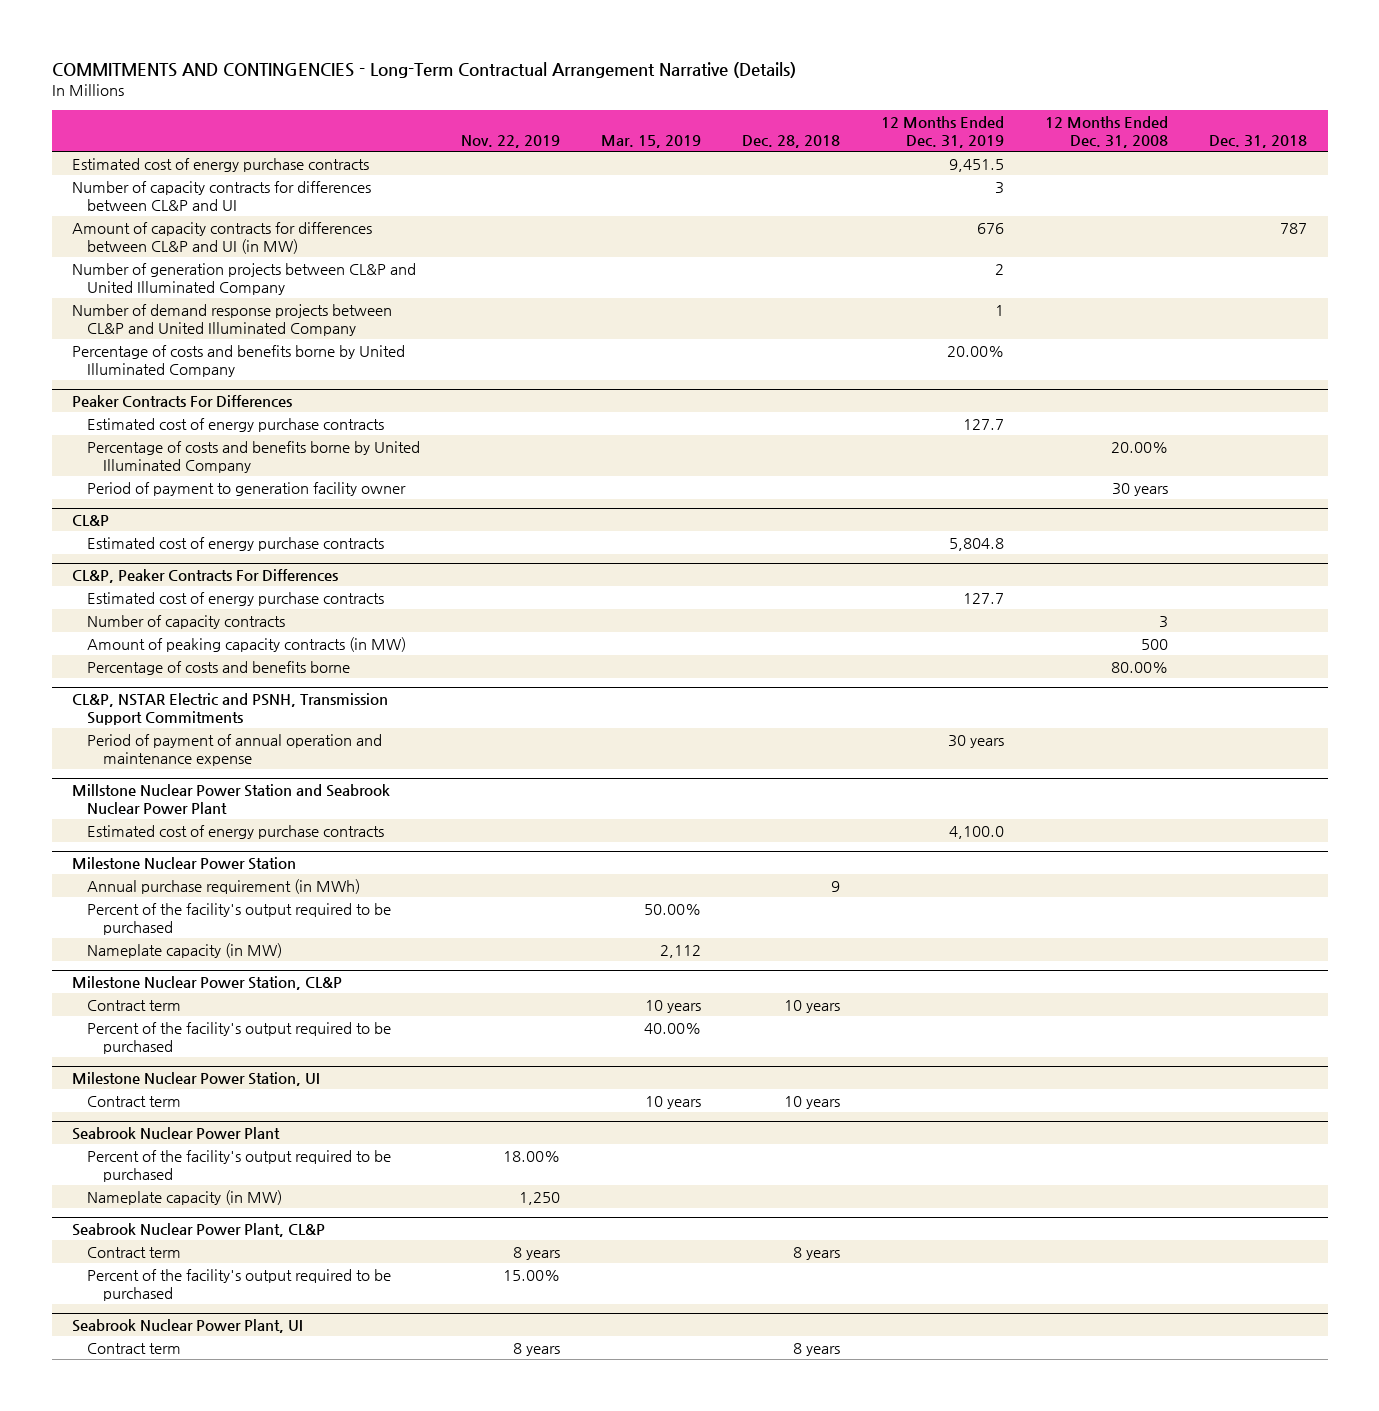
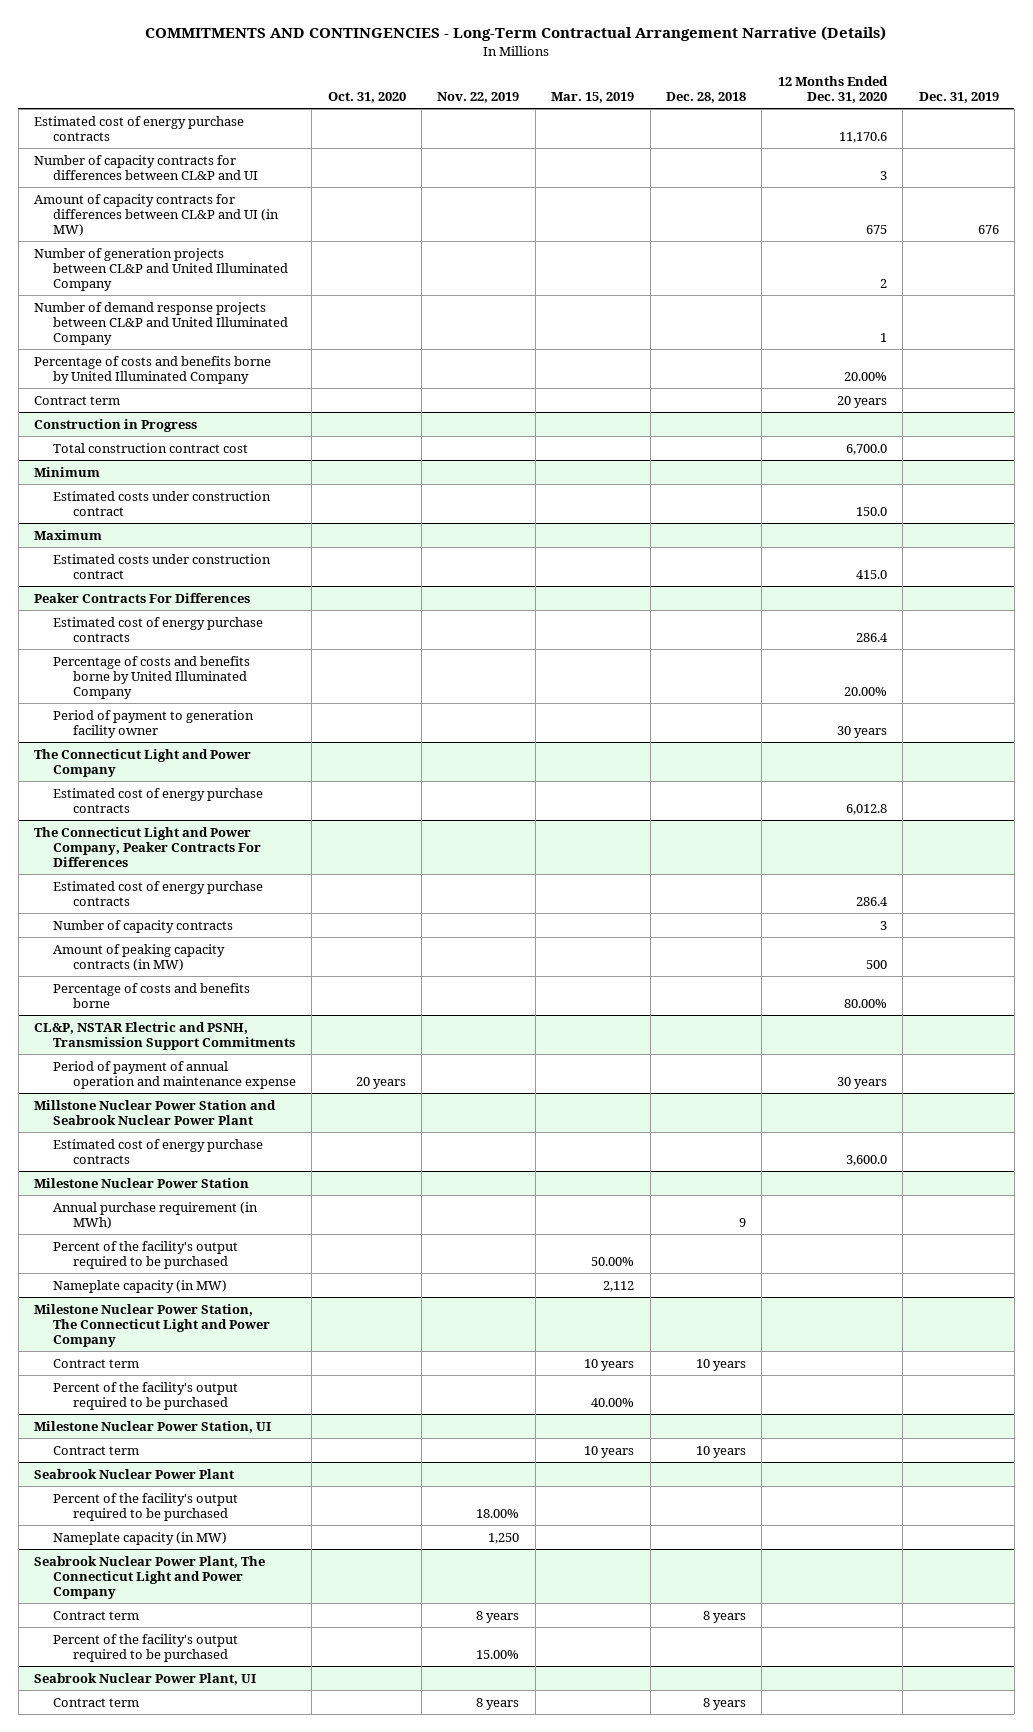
- | Nov. 22, 2019 | Mar. 15, 2019 | Dec. 28, 2018 | 12 Months Ended Dec. 31, 2019 | 12 Months Ended Dec. 31, 2008 | Dec. 31, 2018
+ | Oct. 31, 2020 | Nov. 22, 2019 | Mar. 15, 2019 | Dec. 28, 2018 | 12 Months Ended Dec. 31, 2020 | Dec. 31, 2019
+ Contract term | | | | | 20 years |
+ Construction in Progress
+ Total construction contract cost | | | | | 6,700.0 |
+ Minimum
+ Estimated costs under construction contract | | | | | 150.0 |
+ Maximum
+ Estimated costs under construction contract | | | | | 415.0 |
- CL&P
+ The Connecticut Light and Power Company
- CL&P, Peaker Contracts For Differences
- Estimated cost of energy purchase contracts | | | | 127.7 | |
- Number of capacity contracts | | | | | 3 |
- Amount of peaking capacity contracts (in MW) | | | | | 500 |
- Percentage of costs and benefits borne | | | | | 80.00% |
+ The Connecticut Light and Power Company, Peaker Contracts For Differences
+ Estimated cost of energy purchase contracts | | | | | 286.4 |
+ Number of capacity contracts | | | | | 3 |
+ Amount of peaking capacity contracts (in MW) | | | | | 500 |
+ Percentage of costs and benefits borne | | | | | 80.00% |
- Milestone Nuclear Power Station, CL&P
+ Milestone Nuclear Power Station, The Connecticut Light and Power Company
- Seabrook Nuclear Power Plant, CL&P
+ Seabrook Nuclear Power Plant, The Connecticut Light and Power Company

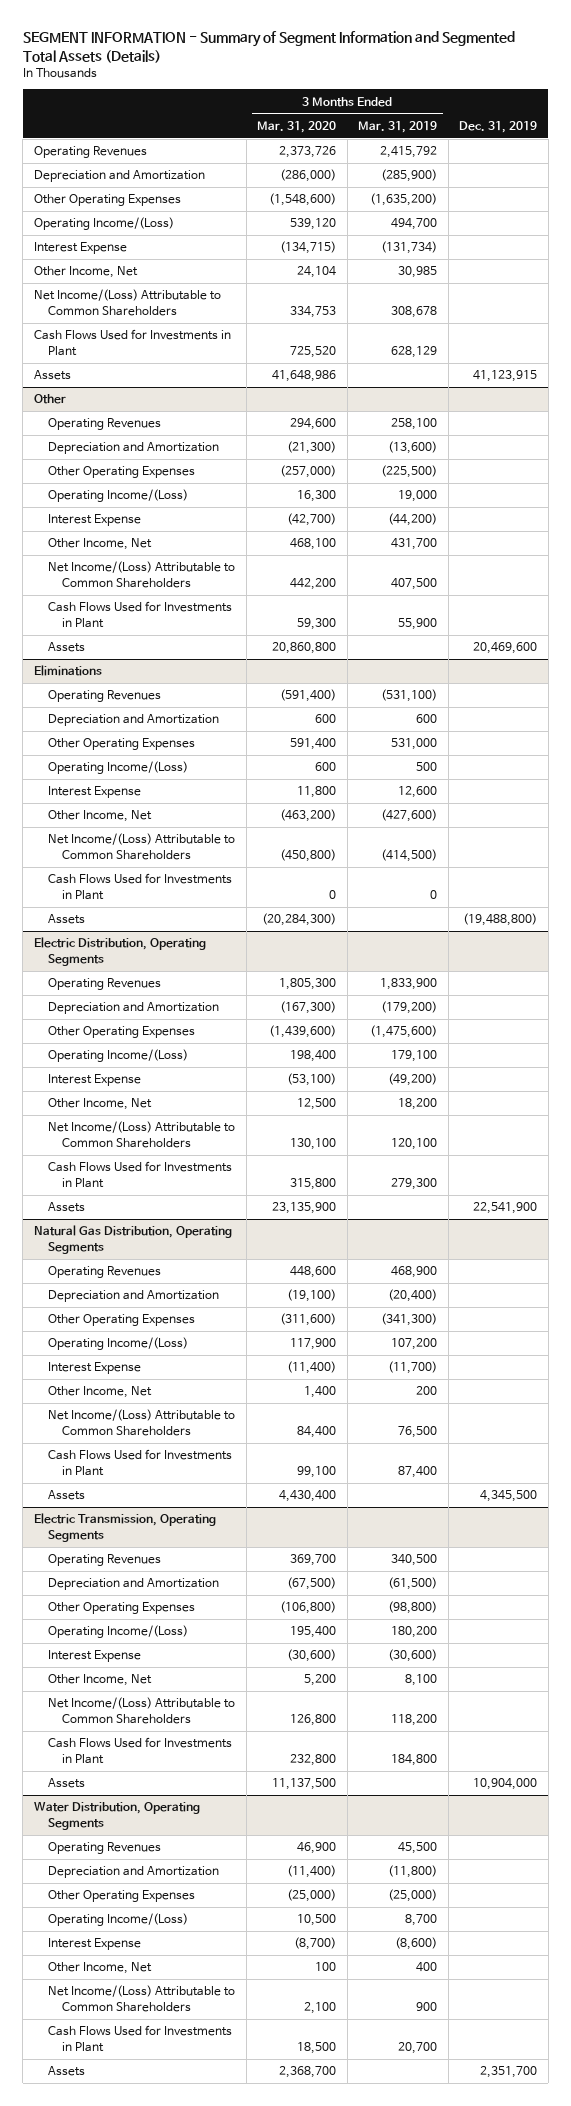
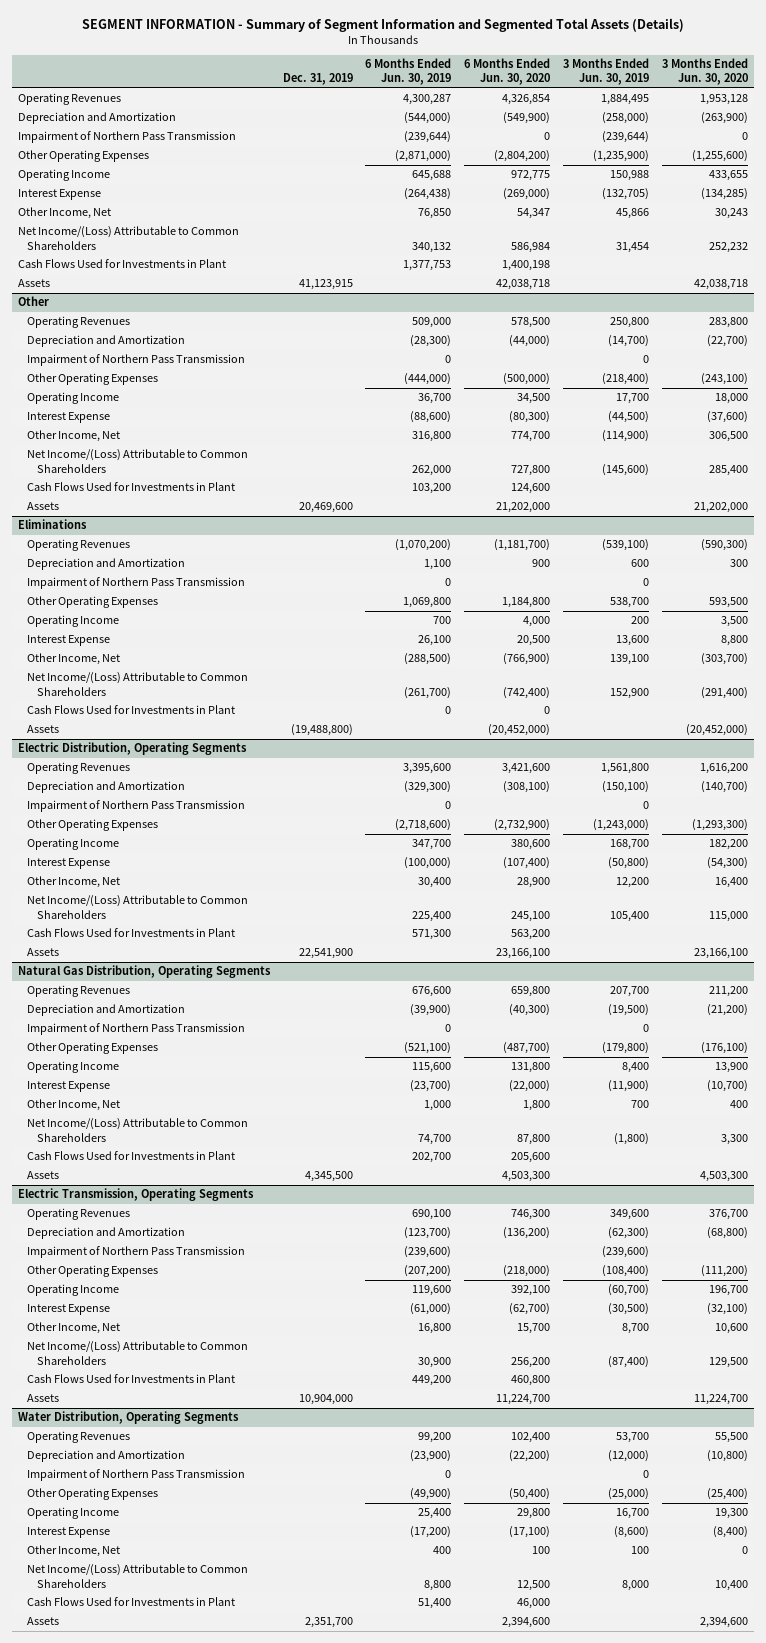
- | 3 Months Ended Mar. 31, 2020 | 3 Months Ended Mar. 31, 2019 | Dec. 31, 2019
+ | Dec. 31, 2019 | 6 Months Ended Jun. 30, 2019 | 6 Months Ended Jun. 30, 2020 | 3 Months Ended Jun. 30, 2019 | 3 Months Ended Jun. 30, 2020
+ Impairment of Northern Pass Transmission | | (239,644) | 0 | (239,644) | 0
- Operating Income/(Loss) | 539,120 | 494,700 |
+ Operating Income | | 645,688 | 972,775 | 150,988 | 433,655
@ Other
+ Impairment of Northern Pass Transmission | | 0 | | 0 |
- Operating Income/(Loss) | 16,300 | 19,000 |
+ Operating Income | | 36,700 | 34,500 | 17,700 | 18,000
@ Eliminations
+ Impairment of Northern Pass Transmission | | 0 | | 0 |
- Operating Income/(Loss) | 600 | 500 |
+ Operating Income | | 700 | 4,000 | 200 | 3,500
@ Electric Distribution, Operating Segments
+ Impairment of Northern Pass Transmission | | 0 | | 0 |
- Operating Income/(Loss) | 198,400 | 179,100 |
+ Operating Income | | 347,700 | 380,600 | 168,700 | 182,200
@ Natural Gas Distribution, Operating Segments
+ Impairment of Northern Pass Transmission | | 0 | | 0 |
- Operating Income/(Loss) | 117,900 | 107,200 |
+ Operating Income | | 115,600 | 131,800 | 8,400 | 13,900
@ Electric Transmission, Operating Segments
+ Impairment of Northern Pass Transmission | | (239,600) | | (239,600) |
- Operating Income/(Loss) | 195,400 | 180,200 |
+ Operating Income | | 119,600 | 392,100 | (60,700) | 196,700
@ Water Distribution, Operating Segments
+ Impairment of Northern Pass Transmission | | 0 | | 0 |
- Operating Income/(Loss) | 10,500 | 8,700 |
+ Operating Income | | 25,400 | 29,800 | 16,700 | 19,300

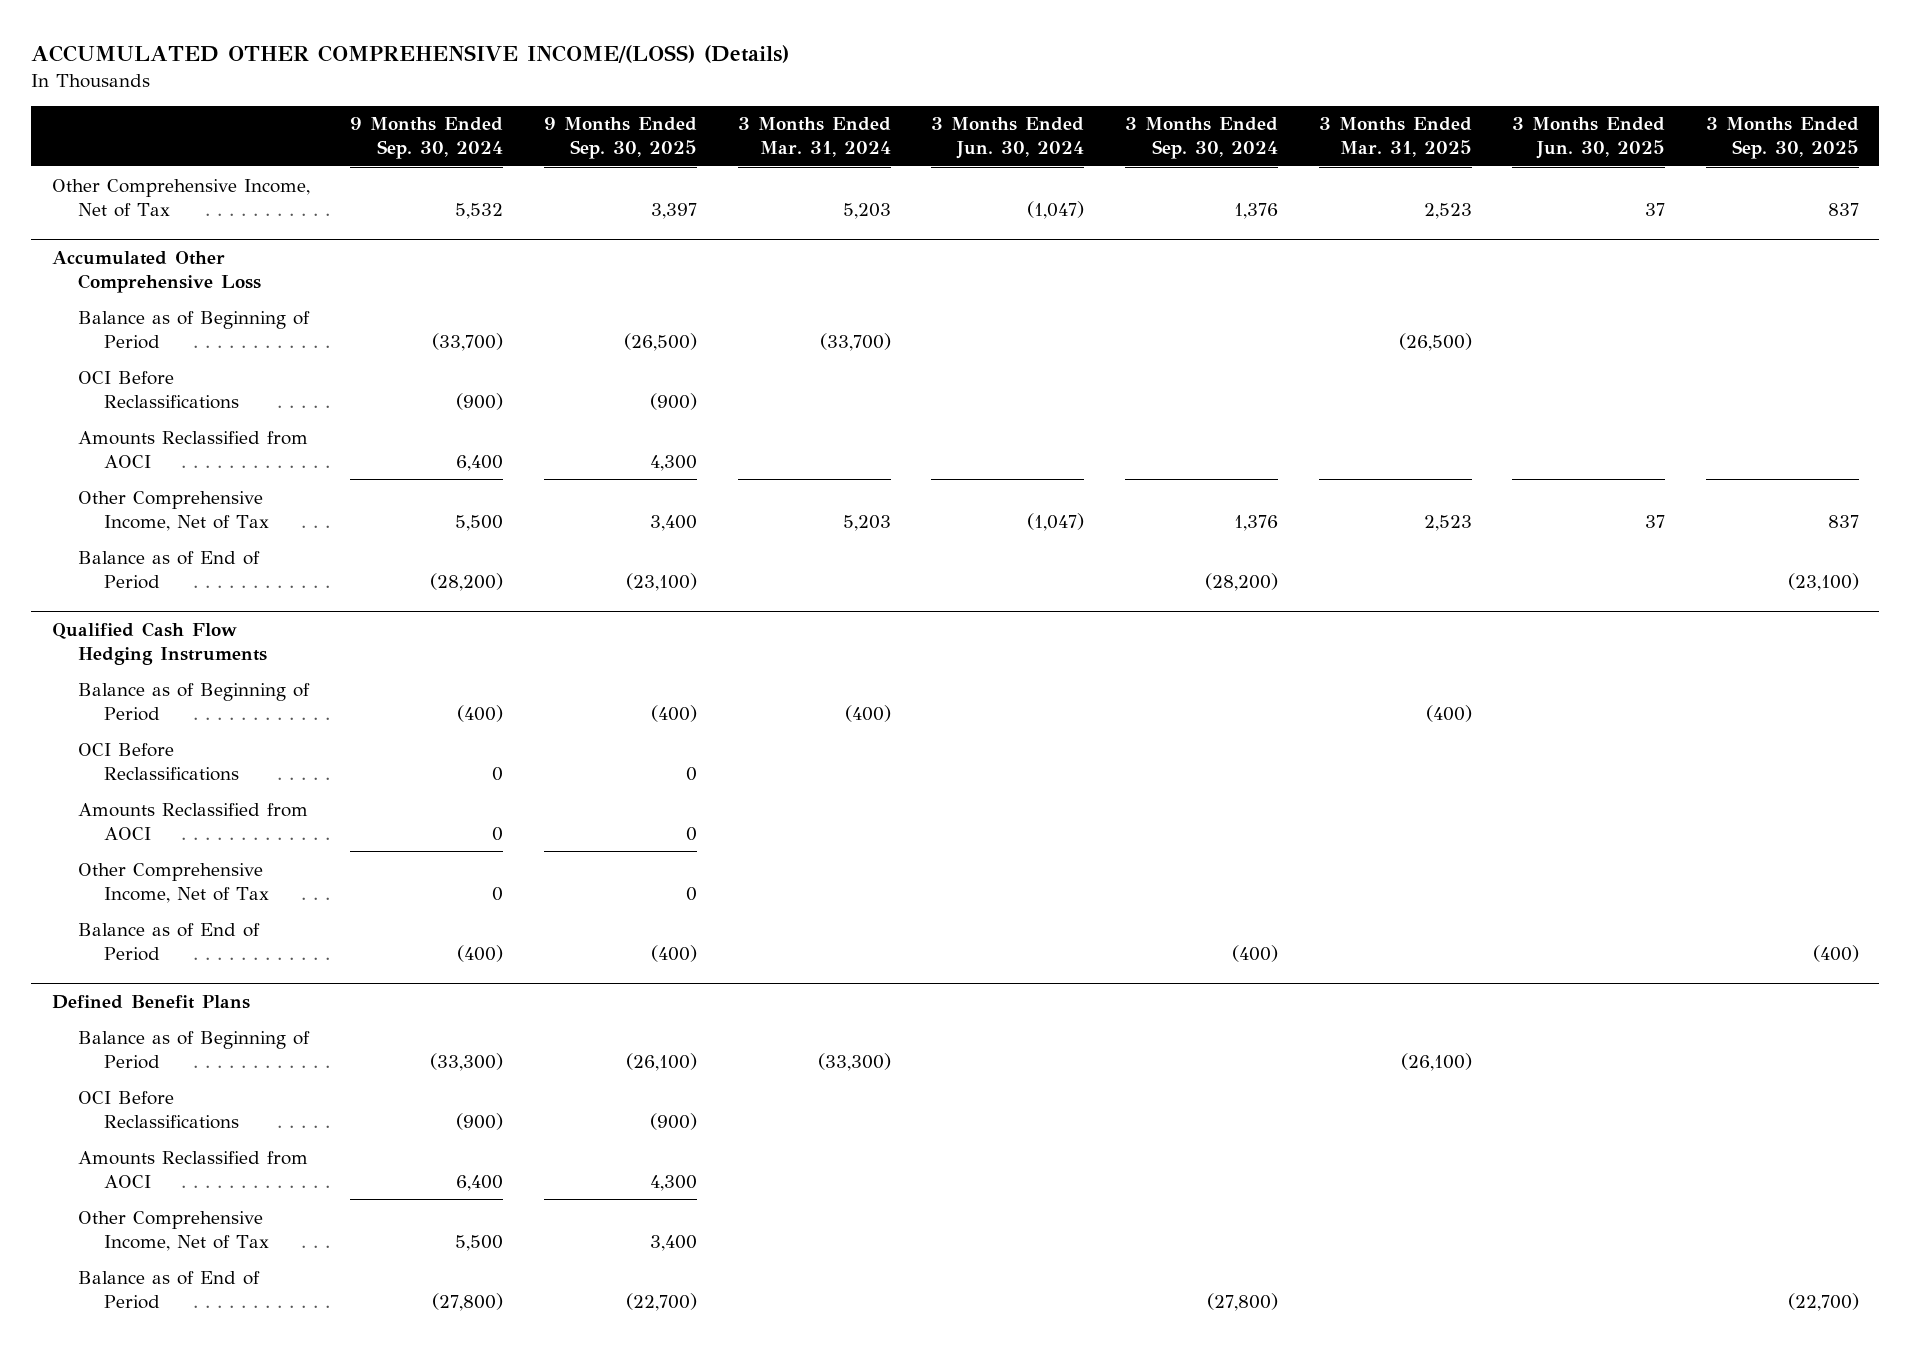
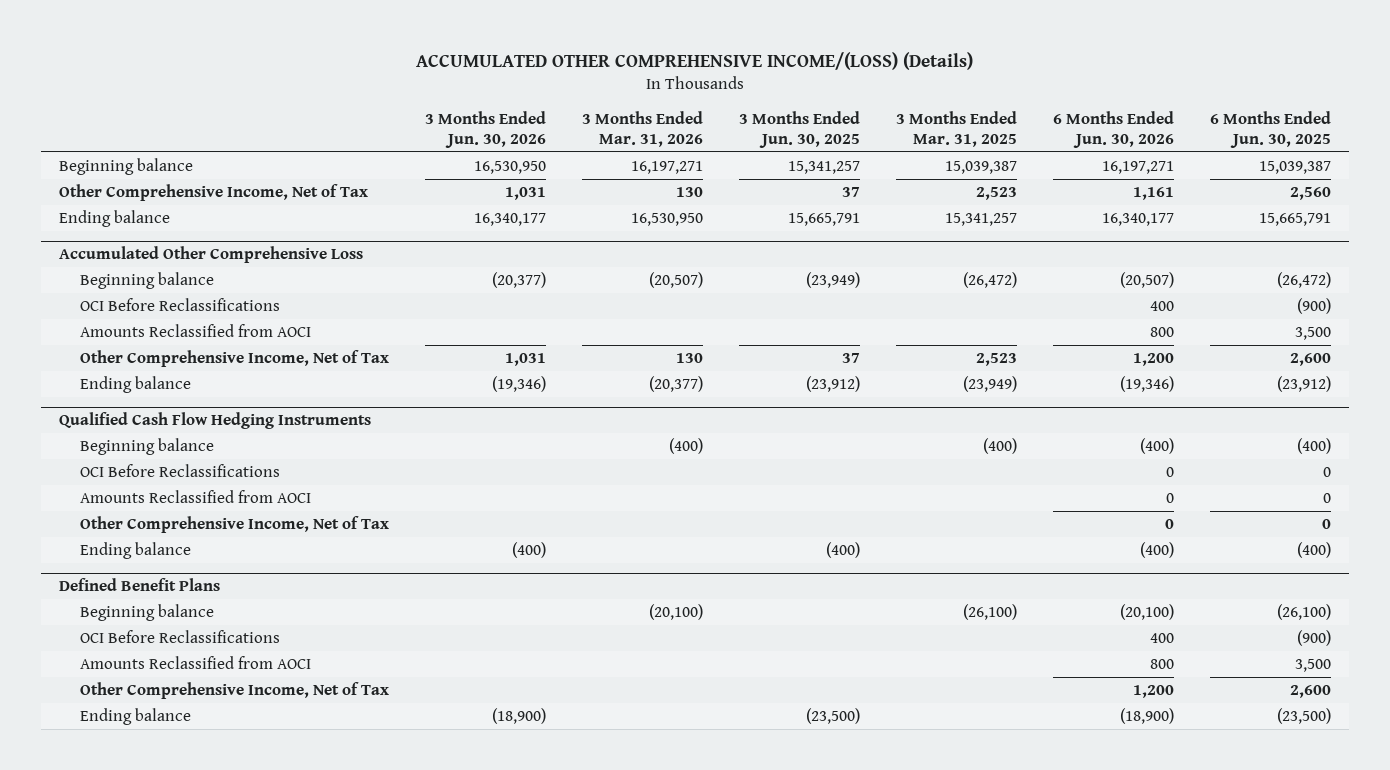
- | 9 Months Ended Sep. 30, 2024 | 9 Months Ended Sep. 30, 2025 | 3 Months Ended Mar. 31, 2024 | 3 Months Ended Jun. 30, 2024 | 3 Months Ended Sep. 30, 2024 | 3 Months Ended Mar. 31, 2025 | 3 Months Ended Jun. 30, 2025 | 3 Months Ended Sep. 30, 2025
+ | 3 Months Ended Jun. 30, 2026 | 3 Months Ended Mar. 31, 2026 | 3 Months Ended Jun. 30, 2025 | 3 Months Ended Mar. 31, 2025 | 6 Months Ended Jun. 30, 2026 | 6 Months Ended Jun. 30, 2025
+ Beginning balance | 16,530,950 | 16,197,271 | 15,341,257 | 15,039,387 | 16,197,271 | 15,039,387
+ Ending balance | 16,340,177 | 16,530,950 | 15,665,791 | 15,341,257 | 16,340,177 | 15,665,791
@ Accumulated Other Comprehensive Loss
- Balance as of Beginning of Period | (33,700) | (26,500) | (33,700) | | | (26,500) | |
+ Beginning balance | (20,377) | (20,507) | (23,949) | (26,472) | (20,507) | (26,472)
- Balance as of End of Period | (28,200) | (23,100) | | | (28,200) | | | (23,100)
+ Ending balance | (19,346) | (20,377) | (23,912) | (23,949) | (19,346) | (23,912)
@ Qualified Cash Flow Hedging Instruments
- Balance as of Beginning of Period | (400) | (400) | (400) | | | (400) | |
+ Beginning balance | | (400) | | (400) | (400) | (400)
- Balance as of End of Period | (400) | (400) | | | (400) | | | (400)
+ Ending balance | (400) | | (400) | | (400) | (400)
@ Defined Benefit Plans
- Balance as of Beginning of Period | (33,300) | (26,100) | (33,300) | | | (26,100) | |
+ Beginning balance | | (20,100) | | (26,100) | (20,100) | (26,100)
- Balance as of End of Period | (27,800) | (22,700) | | | (27,800) | | | (22,700)
+ Ending balance | (18,900) | | (23,500) | | (18,900) | (23,500)

